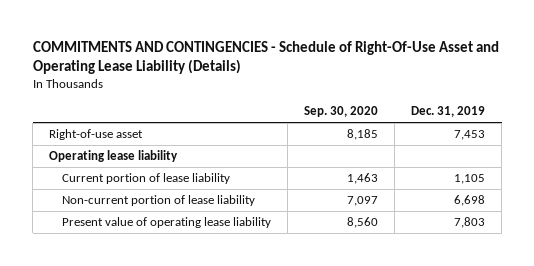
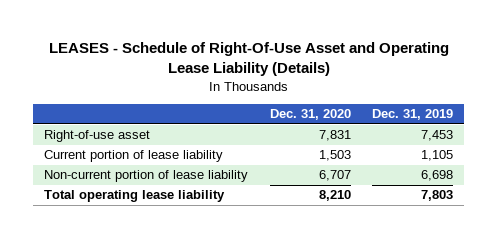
- COMMITMENTS AND CONTINGENCIES - Schedule of Right-Of-Use Asset and Operating Lease Liability (Details)
+ LEASES - Schedule of Right-Of-Use Asset and Operating Lease Liability (Details)
- | Sep. 30, 2020 | Dec. 31, 2019
+ | Dec. 31, 2020 | Dec. 31, 2019
- Operating lease liability
- Present value of operating lease liability | 8,560 | 7,803
+ Total operating lease liability | 8,210 | 7,803

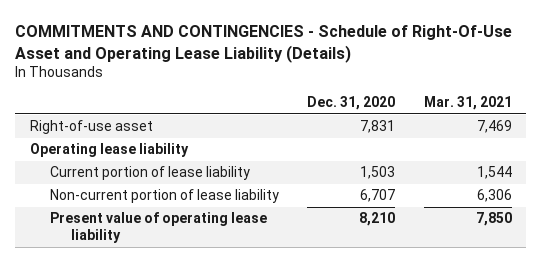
- LEASES - Schedule of Right-Of-Use Asset and Operating Lease Liability (Details)
+ COMMITMENTS AND CONTINGENCIES - Schedule of Right-Of-Use Asset and Operating Lease Liability (Details)
- | Dec. 31, 2020 | Dec. 31, 2019
+ | Dec. 31, 2020 | Mar. 31, 2021
+ Operating lease liability
- Total operating lease liability | 8,210 | 7,803
+ Present value of operating lease liability | 8,210 | 7,850

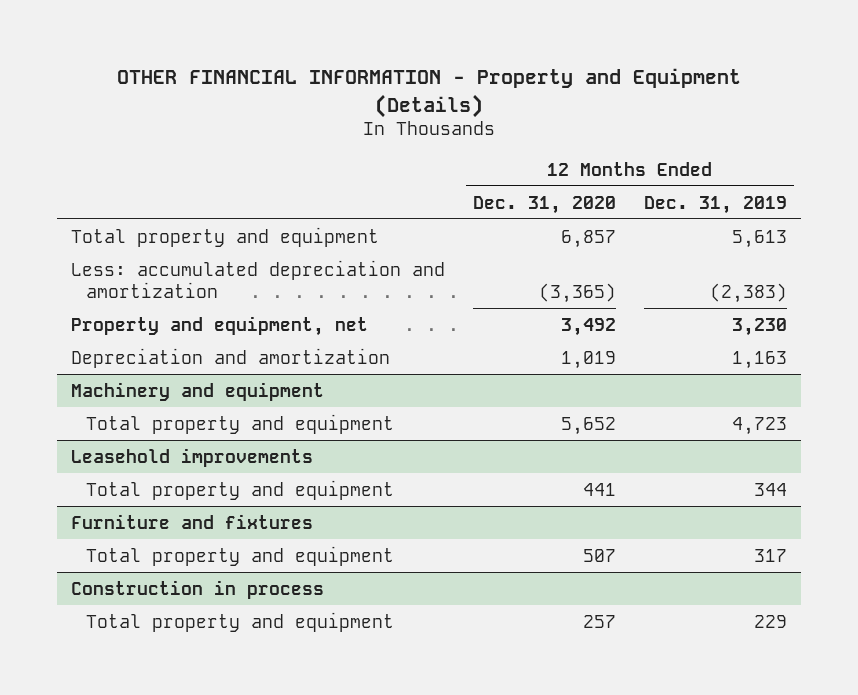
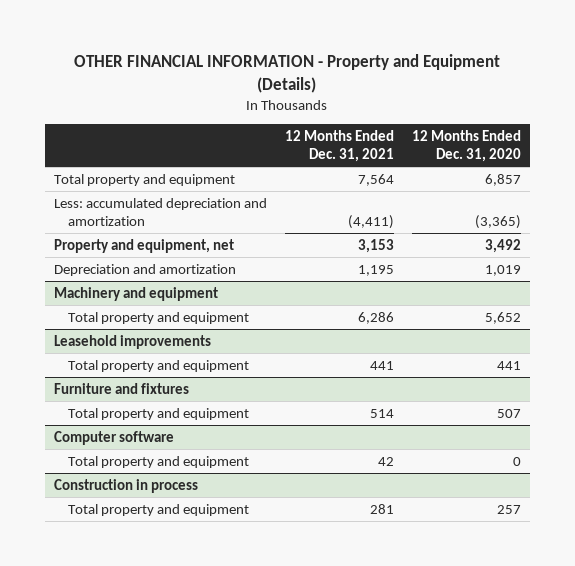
- | 12 Months Ended Dec. 31, 2020 | 12 Months Ended Dec. 31, 2019
+ | 12 Months Ended Dec. 31, 2021 | 12 Months Ended Dec. 31, 2020
+ Computer software
+ Total property and equipment | 42 | 0

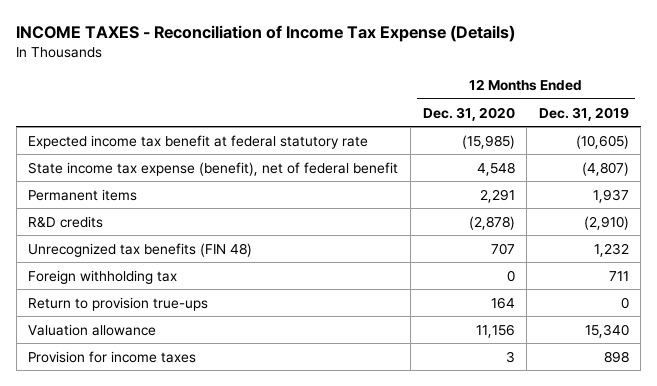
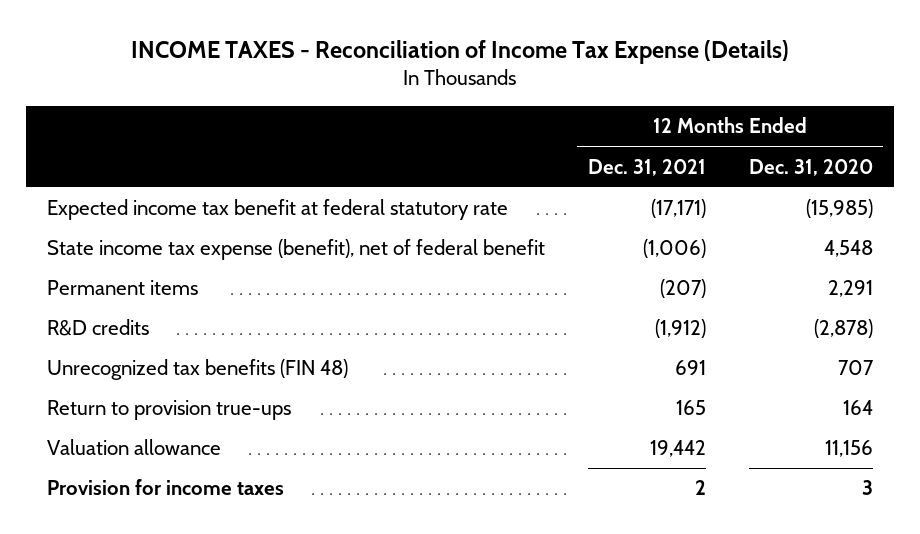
- | 12 Months Ended Dec. 31, 2020 | 12 Months Ended Dec. 31, 2019
+ | 12 Months Ended Dec. 31, 2021 | 12 Months Ended Dec. 31, 2020
- Foreign withholding tax | 0 | 711

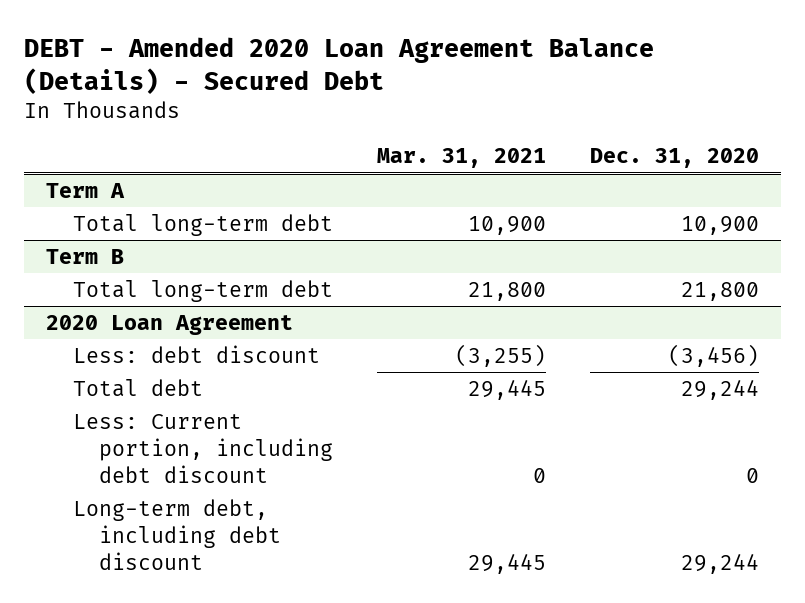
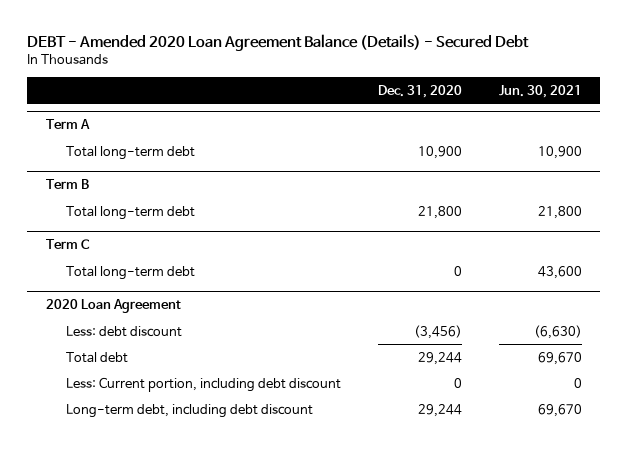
- | Mar. 31, 2021 | Dec. 31, 2020
+ | Dec. 31, 2020 | Jun. 30, 2021
+ Term C
+ Total long-term debt | 0 | 43,600

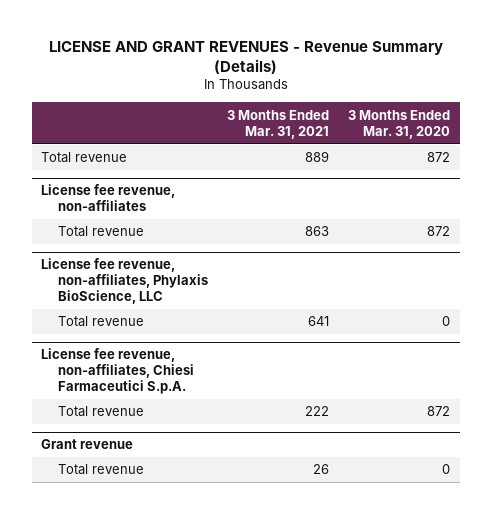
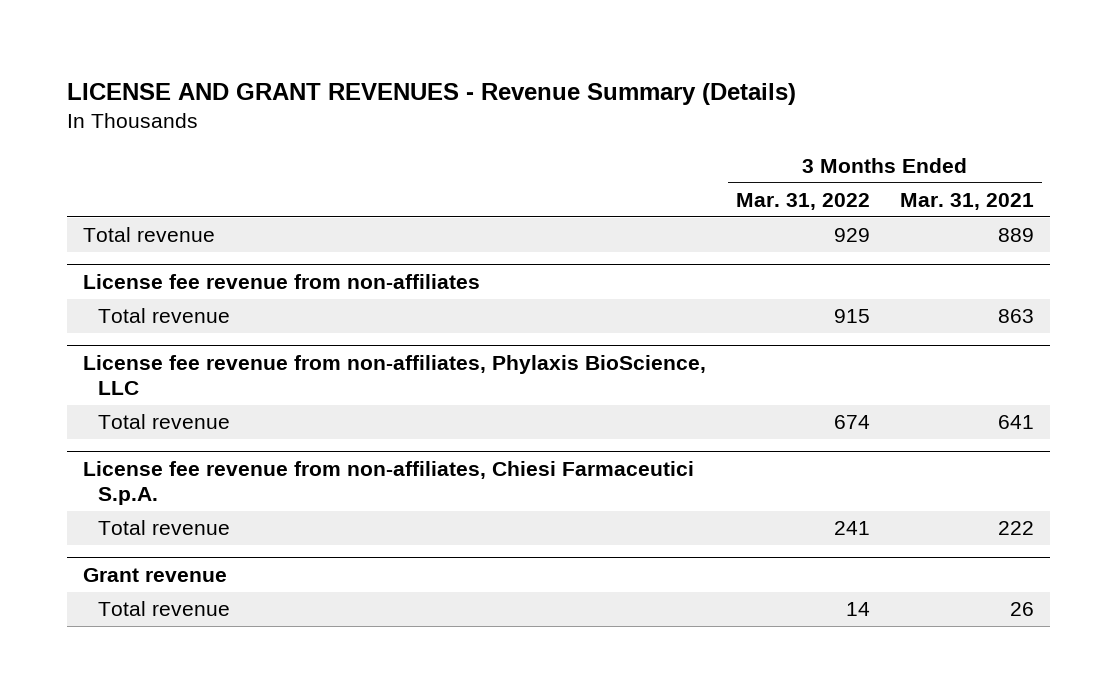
- | 3 Months Ended Mar. 31, 2021 | 3 Months Ended Mar. 31, 2020
+ | 3 Months Ended Mar. 31, 2022 | 3 Months Ended Mar. 31, 2021
- License fee revenue, non-affiliates
+ License fee revenue from non-affiliates
- License fee revenue, non-affiliates, Phylaxis BioScience, LLC
+ License fee revenue from non-affiliates, Phylaxis BioScience, LLC
- License fee revenue, non-affiliates, Chiesi Farmaceutici S.p.A.
+ License fee revenue from non-affiliates, Chiesi Farmaceutici S.p.A.

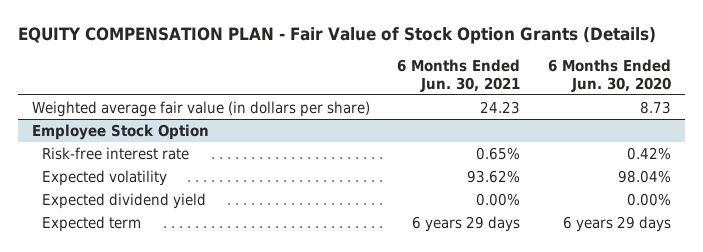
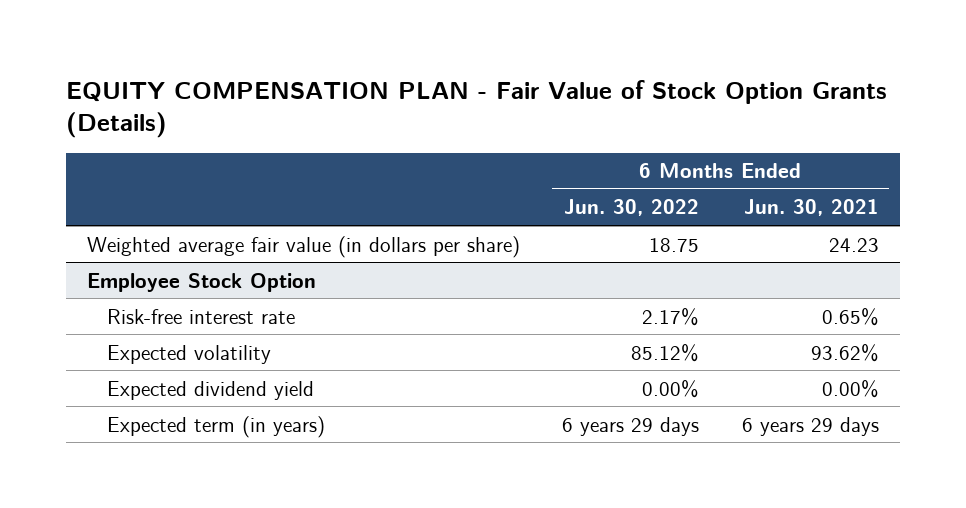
- | 6 Months Ended Jun. 30, 2021 | 6 Months Ended Jun. 30, 2020
+ | 6 Months Ended Jun. 30, 2022 | 6 Months Ended Jun. 30, 2021
@ Employee Stock Option
- Expected term | 6 years 29 days | 6 years 29 days
+ Expected term (in years) | 6 years 29 days | 6 years 29 days

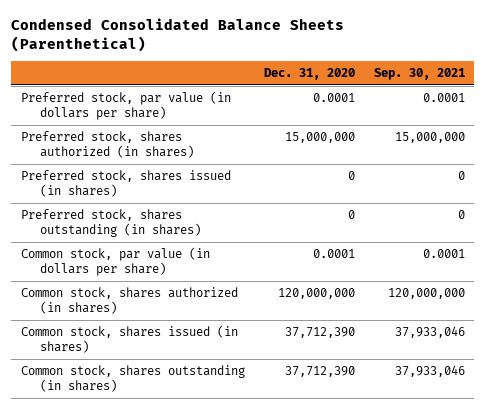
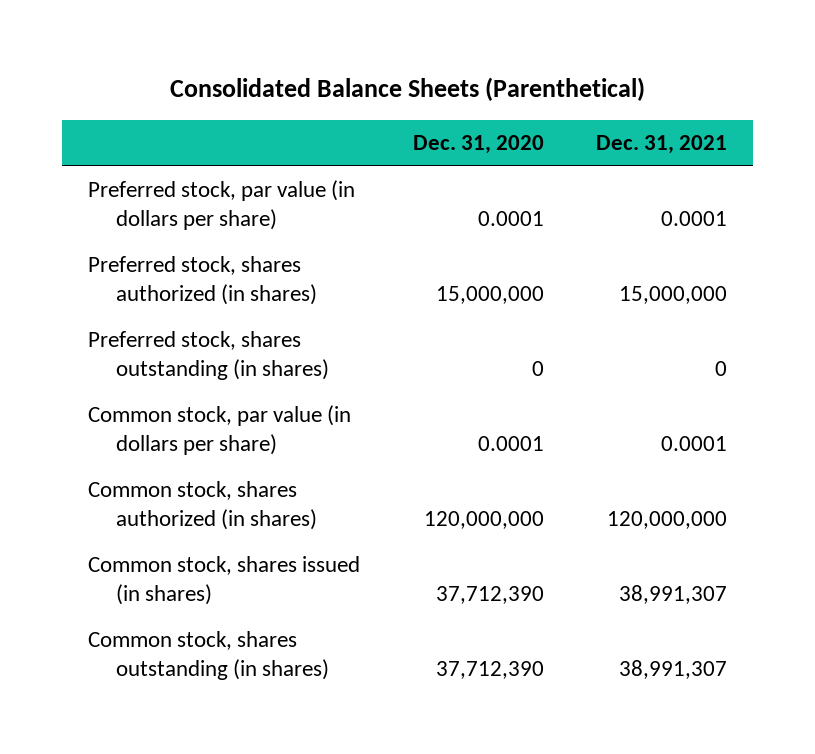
- Condensed Consolidated Balance Sheets (Parenthetical)
+ Consolidated Balance Sheets (Parenthetical)
- | Dec. 31, 2020 | Sep. 30, 2021
+ | Dec. 31, 2020 | Dec. 31, 2021
- Preferred stock, shares issued (in shares) | 0 | 0

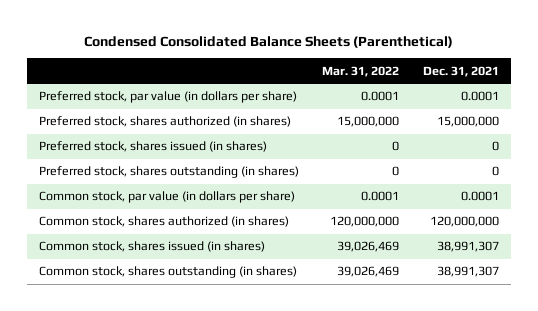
- Consolidated Balance Sheets (Parenthetical)
+ Condensed Consolidated Balance Sheets (Parenthetical)
- | Dec. 31, 2020 | Dec. 31, 2021
+ | Mar. 31, 2022 | Dec. 31, 2021
+ Preferred stock, shares issued (in shares) | 0 | 0

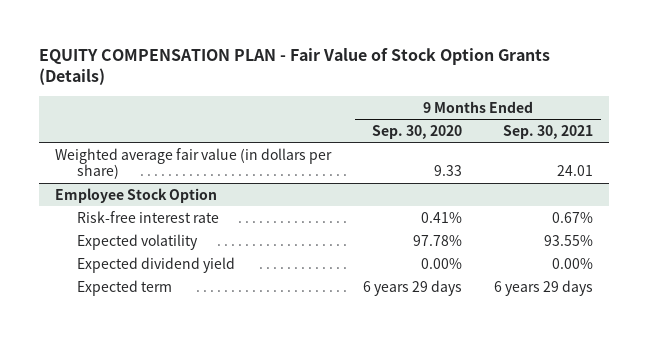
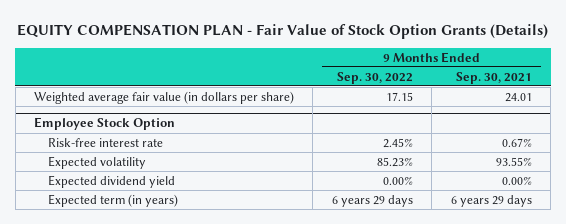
- | 9 Months Ended Sep. 30, 2020 | 9 Months Ended Sep. 30, 2021
+ | 9 Months Ended Sep. 30, 2022 | 9 Months Ended Sep. 30, 2021
@ Employee Stock Option
- Expected term | 6 years 29 days | 6 years 29 days
+ Expected term (in years) | 6 years 29 days | 6 years 29 days

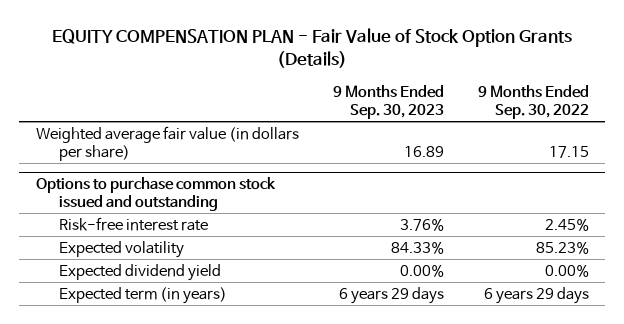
- | 9 Months Ended Sep. 30, 2022 | 9 Months Ended Sep. 30, 2021
+ | 9 Months Ended Sep. 30, 2023 | 9 Months Ended Sep. 30, 2022
- Employee Stock Option
+ Options to purchase common stock issued and outstanding

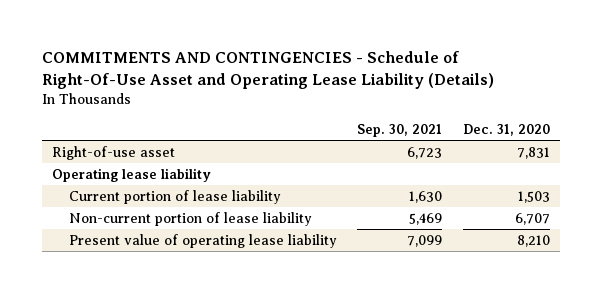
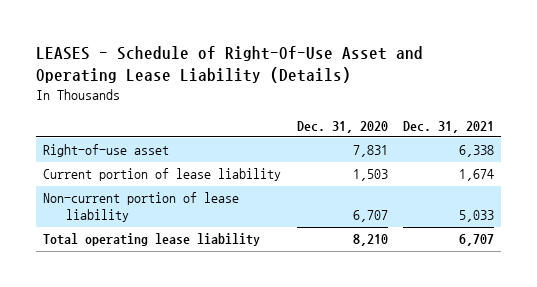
- COMMITMENTS AND CONTINGENCIES - Schedule of Right-Of-Use Asset and Operating Lease Liability (Details)
+ LEASES - Schedule of Right-Of-Use Asset and Operating Lease Liability (Details)
- | Sep. 30, 2021 | Dec. 31, 2020
+ | Dec. 31, 2020 | Dec. 31, 2021
- Operating lease liability
- Present value of operating lease liability | 7,099 | 8,210
+ Total operating lease liability | 8,210 | 6,707

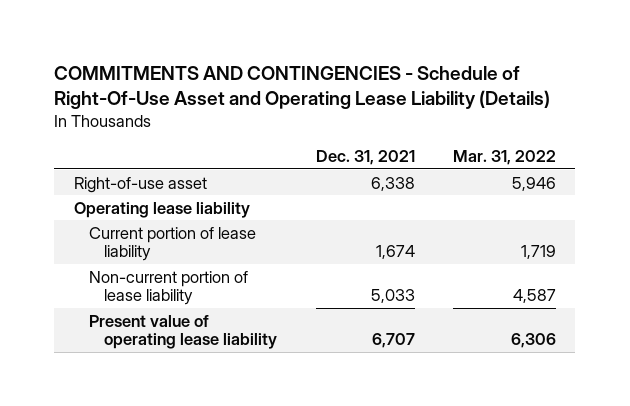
- LEASES - Schedule of Right-Of-Use Asset and Operating Lease Liability (Details)
+ COMMITMENTS AND CONTINGENCIES - Schedule of Right-Of-Use Asset and Operating Lease Liability (Details)
- | Dec. 31, 2020 | Dec. 31, 2021
+ | Dec. 31, 2021 | Mar. 31, 2022
+ Operating lease liability
- Total operating lease liability | 8,210 | 6,707
+ Present value of operating lease liability | 6,707 | 6,306

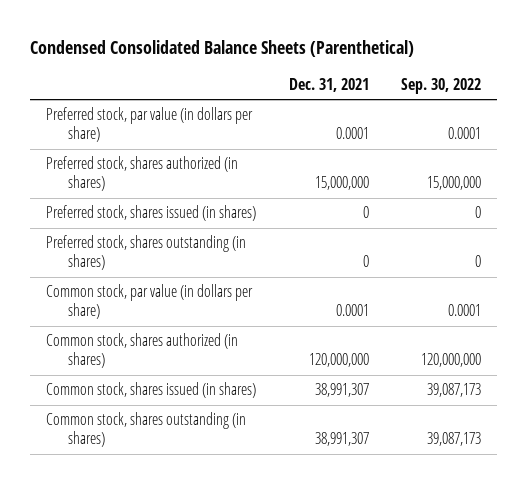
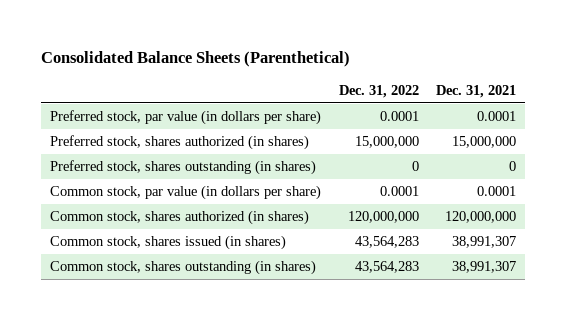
- Condensed Consolidated Balance Sheets (Parenthetical)
+ Consolidated Balance Sheets (Parenthetical)
- | Dec. 31, 2021 | Sep. 30, 2022
+ | Dec. 31, 2022 | Dec. 31, 2021
- Preferred stock, shares issued (in shares) | 0 | 0

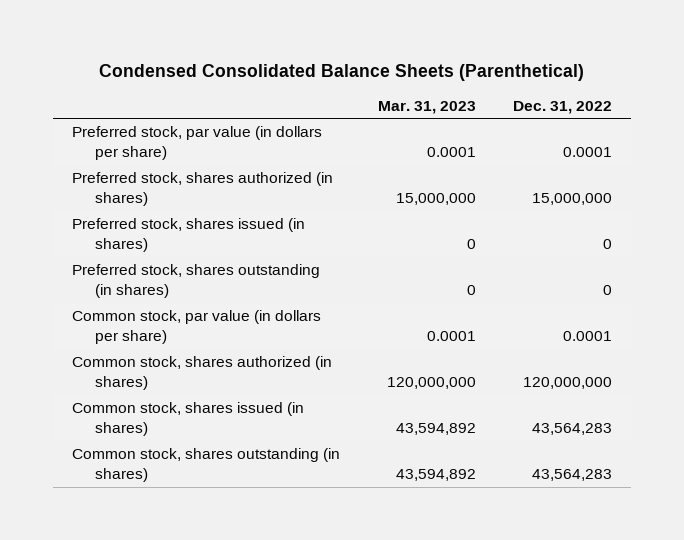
- Consolidated Balance Sheets (Parenthetical)
+ Condensed Consolidated Balance Sheets (Parenthetical)
- | Dec. 31, 2022 | Dec. 31, 2021
+ | Mar. 31, 2023 | Dec. 31, 2022
+ Preferred stock, shares issued (in shares) | 0 | 0

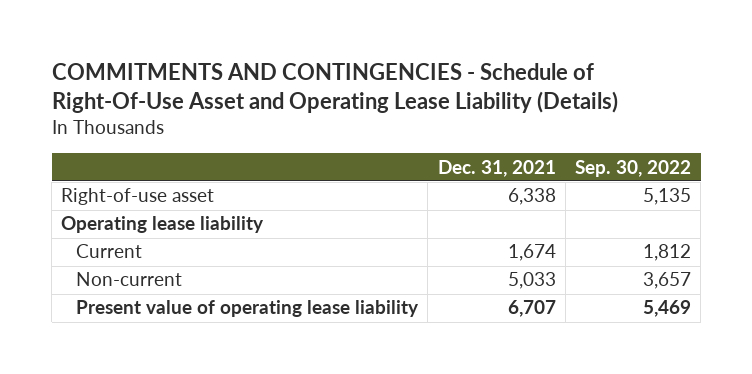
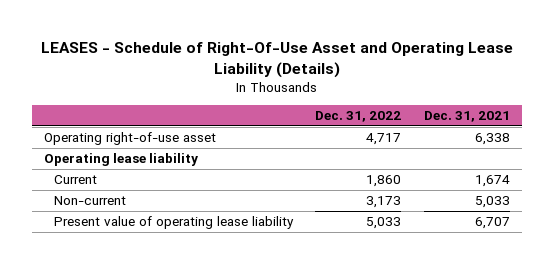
- COMMITMENTS AND CONTINGENCIES - Schedule of Right-Of-Use Asset and Operating Lease Liability (Details)
+ LEASES - Schedule of Right-Of-Use Asset and Operating Lease Liability (Details)
- | Dec. 31, 2021 | Sep. 30, 2022
+ | Dec. 31, 2022 | Dec. 31, 2021
- Right-of-use asset | 6,338 | 5,135
+ Operating right-of-use asset | 4,717 | 6,338

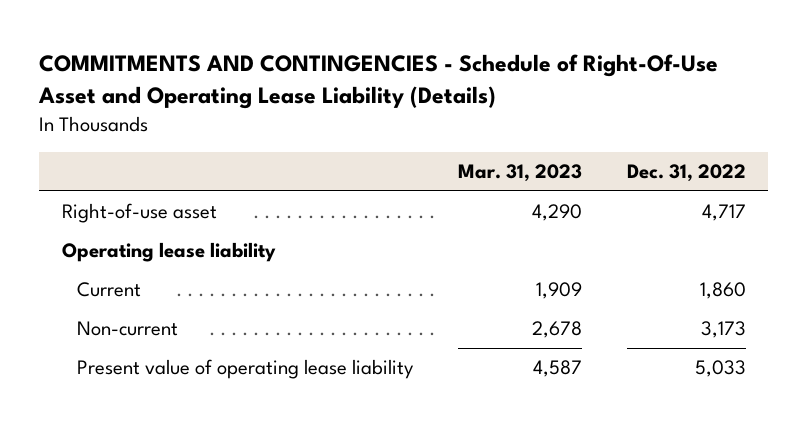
- LEASES - Schedule of Right-Of-Use Asset and Operating Lease Liability (Details)
+ COMMITMENTS AND CONTINGENCIES - Schedule of Right-Of-Use Asset and Operating Lease Liability (Details)
- | Dec. 31, 2022 | Dec. 31, 2021
+ | Mar. 31, 2023 | Dec. 31, 2022
- Operating right-of-use asset | 4,717 | 6,338
+ Right-of-use asset | 4,290 | 4,717

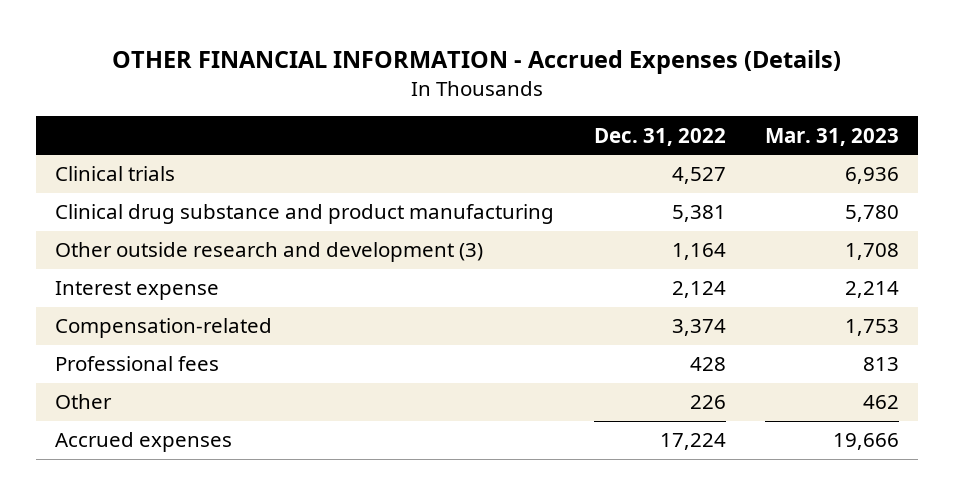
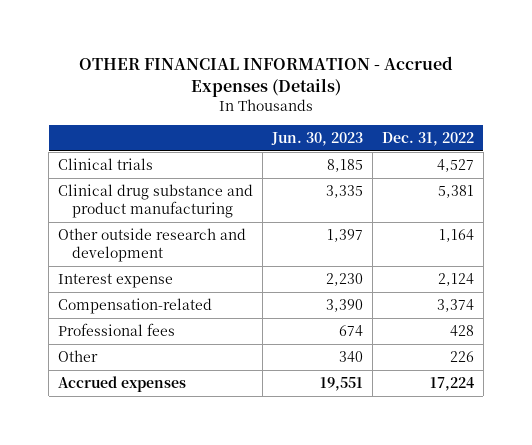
- | Dec. 31, 2022 | Mar. 31, 2023
+ | Jun. 30, 2023 | Dec. 31, 2022
- Other outside research and development (3) | 1,164 | 1,708
+ Other outside research and development | 1,397 | 1,164

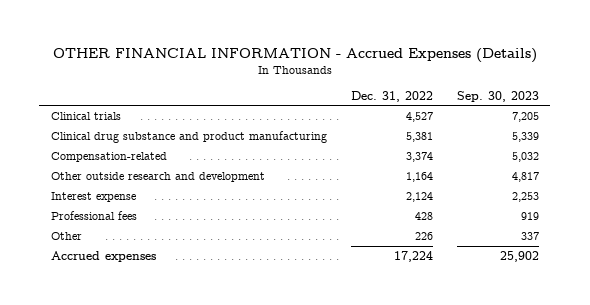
- | Jun. 30, 2023 | Dec. 31, 2022
+ | Dec. 31, 2022 | Sep. 30, 2023
moved up: Compensation-related | 3,374 | 5,032

